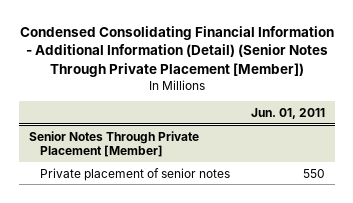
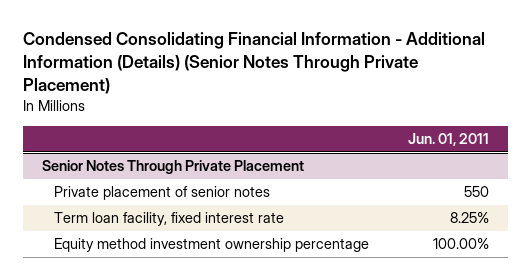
- Condensed Consolidating Financial Information - Additional Information (Detail) (Senior Notes Through Private Placement [Member])
+ Condensed Consolidating Financial Information - Additional Information (Details) (Senior Notes Through Private Placement)
- Senior Notes Through Private Placement [Member]
+ Senior Notes Through Private Placement
+ Term loan facility, fixed interest rate | 8.25%
+ Equity method investment ownership percentage | 100.00%

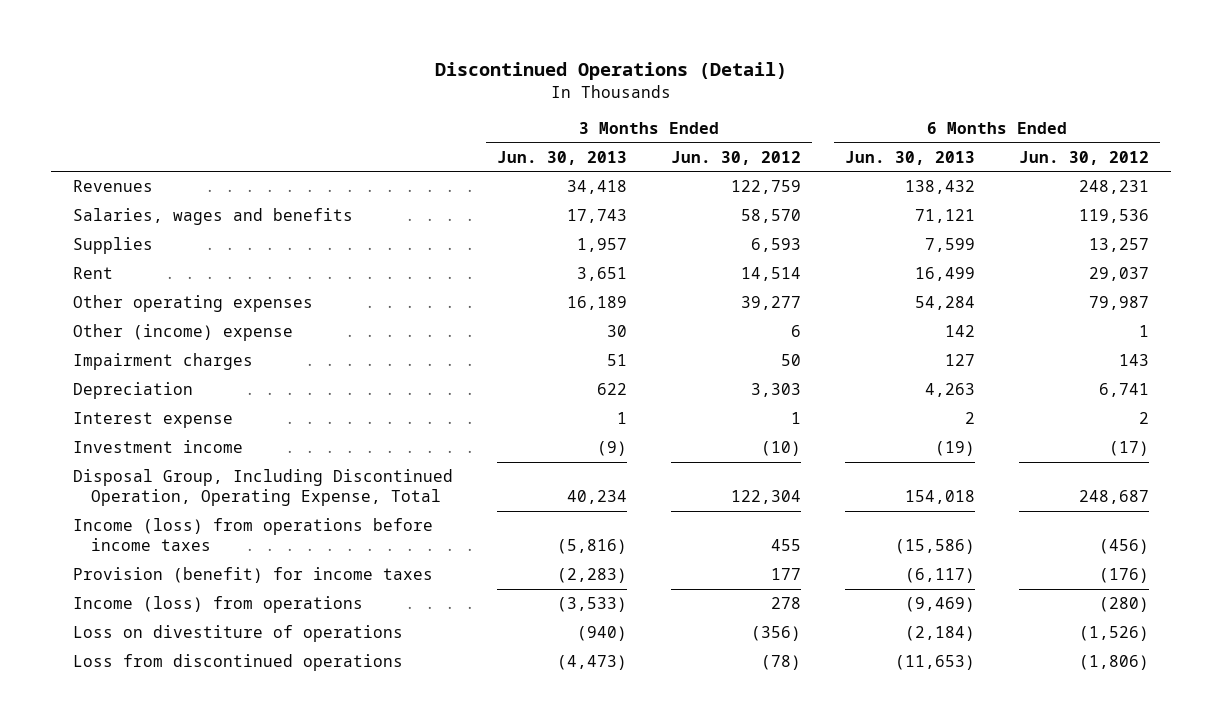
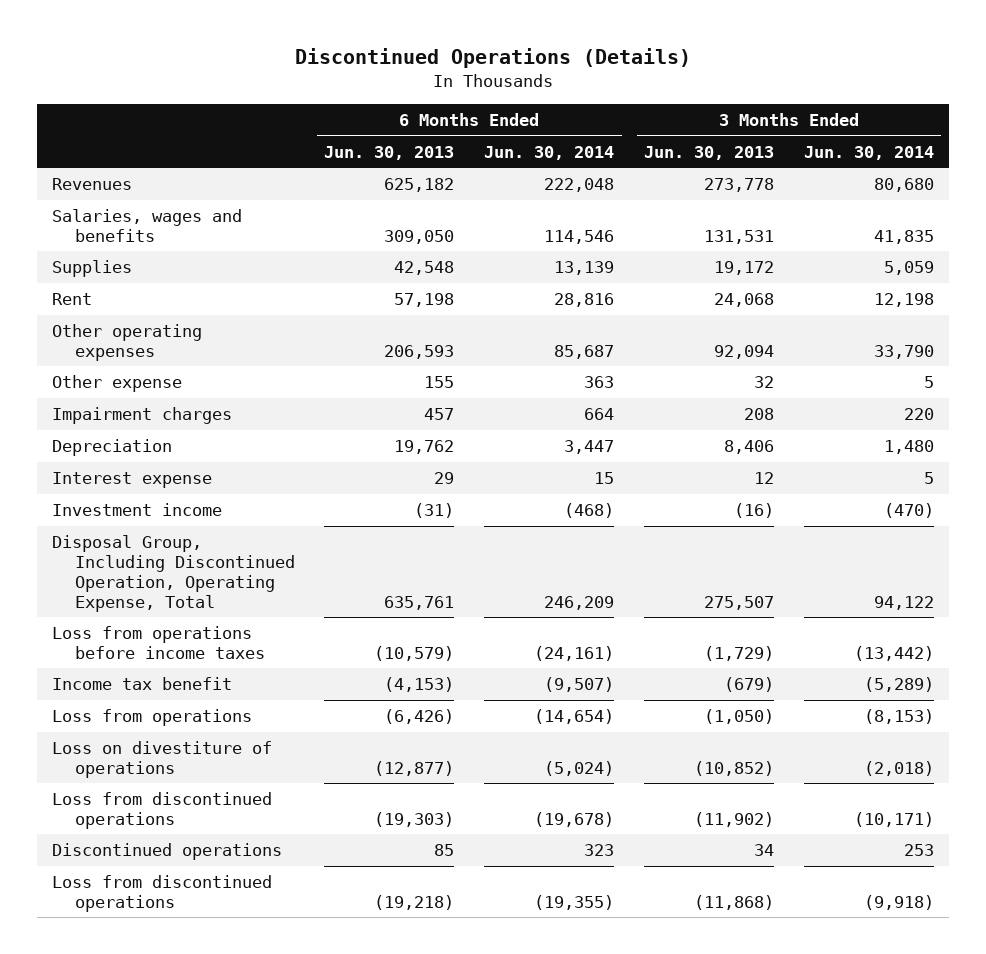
- Discontinued Operations (Detail)
+ Discontinued Operations (Details)
- | 3 Months Ended Jun. 30, 2013 | 3 Months Ended Jun. 30, 2012 | 6 Months Ended Jun. 30, 2013 | 6 Months Ended Jun. 30, 2012
+ | 6 Months Ended Jun. 30, 2013 | 6 Months Ended Jun. 30, 2014 | 3 Months Ended Jun. 30, 2013 | 3 Months Ended Jun. 30, 2014
- Revenues | 34,418 | 122,759 | 138,432 | 248,231
- Salaries, wages and benefits | 17,743 | 58,570 | 71,121 | 119,536
- Supplies | 1,957 | 6,593 | 7,599 | 13,257
- Rent | 3,651 | 14,514 | 16,499 | 29,037
- Other operating expenses | 16,189 | 39,277 | 54,284 | 79,987
- Other (income) expense | 30 | 6 | 142 | 1
- Impairment charges | 51 | 50 | 127 | 143
- Depreciation | 622 | 3,303 | 4,263 | 6,741
- Interest expense | 1 | 1 | 2 | 2
- Investment income | (9) | (10) | (19) | (17)
- Disposal Group, Including Discontinued Operation, Operating Expense, Total | 40,234 | 122,304 | 154,018 | 248,687
- Income (loss) from operations before income taxes | (5,816) | 455 | (15,586) | (456)
- Provision (benefit) for income taxes | (2,283) | 177 | (6,117) | (176)
- Income (loss) from operations | (3,533) | 278 | (9,469) | (280)
- Loss on divestiture of operations | (940) | (356) | (2,184) | (1,526)
- Loss from discontinued operations | (4,473) | (78) | (11,653) | (1,806)
+ Revenues | 625,182 | 222,048 | 273,778 | 80,680
+ Salaries, wages and benefits | 309,050 | 114,546 | 131,531 | 41,835
+ Supplies | 42,548 | 13,139 | 19,172 | 5,059
+ Rent | 57,198 | 28,816 | 24,068 | 12,198
+ Other operating expenses | 206,593 | 85,687 | 92,094 | 33,790
+ Other expense | 155 | 363 | 32 | 5
+ Impairment charges | 457 | 664 | 208 | 220
+ Depreciation | 19,762 | 3,447 | 8,406 | 1,480
+ Interest expense | 29 | 15 | 12 | 5
+ Investment income | (31) | (468) | (16) | (470)
+ Disposal Group, Including Discontinued Operation, Operating Expense, Total | 635,761 | 246,209 | 275,507 | 94,122
+ Loss from operations before income taxes | (10,579) | (24,161) | (1,729) | (13,442)
+ Income tax benefit | (4,153) | (9,507) | (679) | (5,289)
+ Loss from operations | (6,426) | (14,654) | (1,050) | (8,153)
+ Loss on divestiture of operations | (12,877) | (5,024) | (10,852) | (2,018)
+ Loss from discontinued operations | (19,303) | (19,678) | (11,902) | (10,171)
+ Discontinued operations | 85 | 323 | 34 | 253
+ Loss from discontinued operations | (19,218) | (19,355) | (11,868) | (9,918)

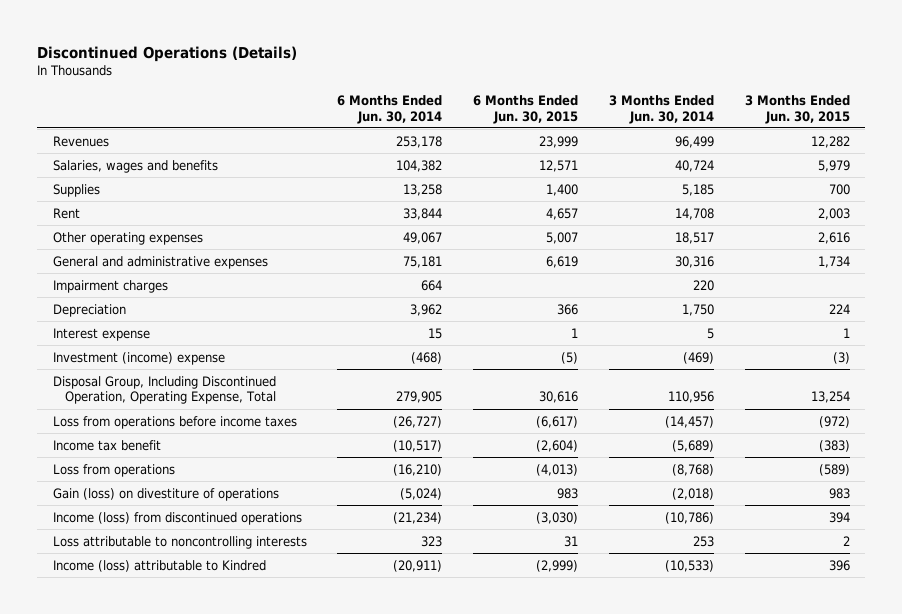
- | 6 Months Ended Jun. 30, 2013 | 6 Months Ended Jun. 30, 2014 | 3 Months Ended Jun. 30, 2013 | 3 Months Ended Jun. 30, 2014
+ | 6 Months Ended Jun. 30, 2014 | 6 Months Ended Jun. 30, 2015 | 3 Months Ended Jun. 30, 2014 | 3 Months Ended Jun. 30, 2015
- Revenues | 625,182 | 222,048 | 273,778 | 80,680
- Salaries, wages and benefits | 309,050 | 114,546 | 131,531 | 41,835
- Supplies | 42,548 | 13,139 | 19,172 | 5,059
- Rent | 57,198 | 28,816 | 24,068 | 12,198
- Other operating expenses | 206,593 | 85,687 | 92,094 | 33,790
- Other expense | 155 | 363 | 32 | 5
+ Revenues | 253,178 | 23,999 | 96,499 | 12,282
+ Salaries, wages and benefits | 104,382 | 12,571 | 40,724 | 5,979
+ Supplies | 13,258 | 1,400 | 5,185 | 700
+ Rent | 33,844 | 4,657 | 14,708 | 2,003
+ Other operating expenses | 49,067 | 5,007 | 18,517 | 2,616
+ General and administrative expenses | 75,181 | 6,619 | 30,316 | 1,734
- Depreciation | 19,762 | 3,447 | 8,406 | 1,480
+ Depreciation | 3,962 | 366 | 1,750 | 224
- Investment income | (31) | (468) | (16) | (470)
- Disposal Group, Including Discontinued Operation, Operating Expense, Total | 635,761 | 246,209 | 275,507 | 94,122
- Loss from operations before income taxes | (10,579) | (24,161) | (1,729) | (13,442)
- Income tax benefit | (4,153) | (9,507) | (679) | (5,289)
- Loss from operations | (6,426) | (14,654) | (1,050) | (8,153)
- Loss on divestiture of operations | (12,877) | (5,024) | (10,852) | (2,018)
- Loss from discontinued operations | (19,303) | (19,678) | (11,902) | (10,171)
- Discontinued operations | 85 | 323 | 34 | 253
- Loss from discontinued operations | (19,218) | (19,355) | (11,868) | (9,918)
+ Investment (income) expense | (468) | (5) | (469) | (3)
+ Disposal Group, Including Discontinued Operation, Operating Expense, Total | 279,905 | 30,616 | 110,956 | 13,254
+ Loss from operations before income taxes | (26,727) | (6,617) | (14,457) | (972)
+ Income tax benefit | (10,517) | (2,604) | (5,689) | (383)
+ Loss from operations | (16,210) | (4,013) | (8,768) | (589)
+ Gain (loss) on divestiture of operations | (5,024) | 983 | (2,018) | 983
+ Income (loss) from discontinued operations | (21,234) | (3,030) | (10,786) | 394
+ Loss attributable to noncontrolling interests | 323 | 31 | 253 | 2
+ Income (loss) attributable to Kindred | (20,911) | (2,999) | (10,533) | 396

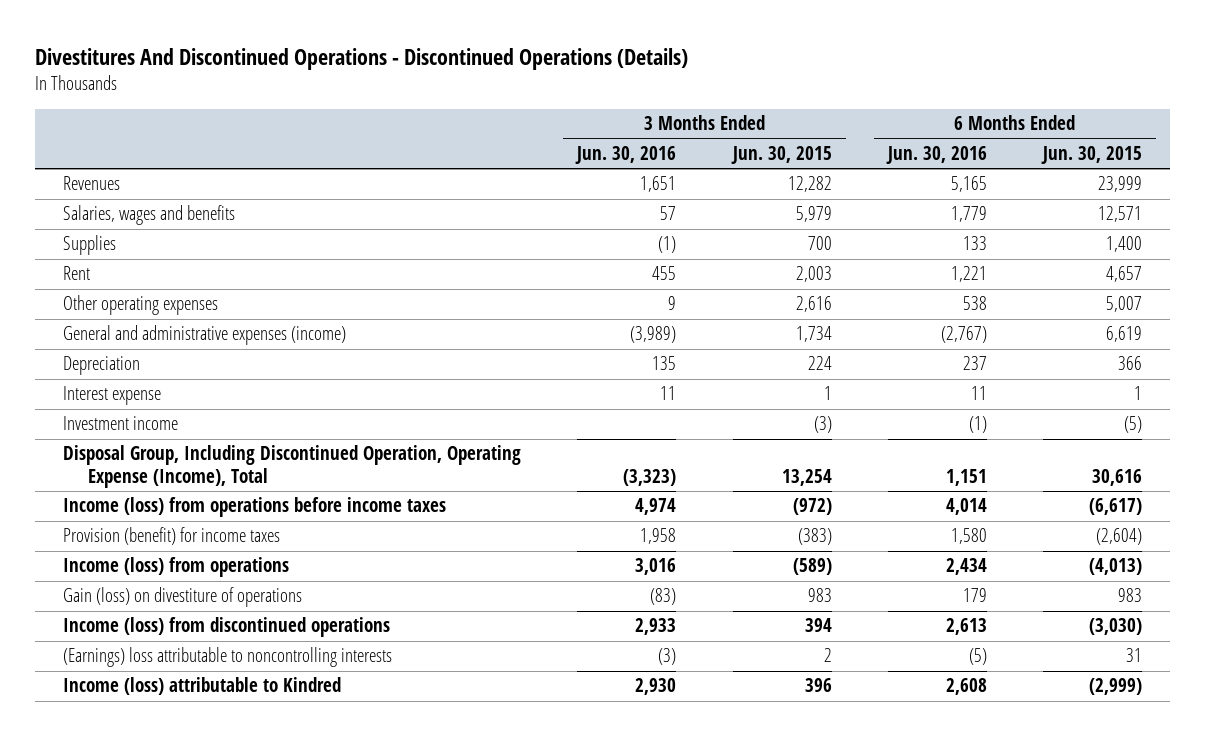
- Discontinued Operations (Details)
+ Divestitures And Discontinued Operations - Discontinued Operations (Details)
- | 6 Months Ended Jun. 30, 2014 | 6 Months Ended Jun. 30, 2015 | 3 Months Ended Jun. 30, 2014 | 3 Months Ended Jun. 30, 2015
+ | 3 Months Ended Jun. 30, 2016 | 3 Months Ended Jun. 30, 2015 | 6 Months Ended Jun. 30, 2016 | 6 Months Ended Jun. 30, 2015
- General and administrative expenses | 75,181 | 6,619 | 30,316 | 1,734
- Impairment charges | 664 | | 220 |
+ General and administrative expenses (income) | (3,989) | 1,734 | (2,767) | 6,619
- Investment (income) expense | (468) | (5) | (469) | (3)
- Disposal Group, Including Discontinued Operation, Operating Expense, Total | 279,905 | 30,616 | 110,956 | 13,254
- Loss from operations before income taxes | (26,727) | (6,617) | (14,457) | (972)
- Income tax benefit | (10,517) | (2,604) | (5,689) | (383)
- Loss from operations | (16,210) | (4,013) | (8,768) | (589)
+ Investment income | | (3) | (1) | (5)
+ Disposal Group, Including Discontinued Operation, Operating Expense (Income), Total | (3,323) | 13,254 | 1,151 | 30,616
+ Income (loss) from operations before income taxes | 4,974 | (972) | 4,014 | (6,617)
+ Provision (benefit) for income taxes | 1,958 | (383) | 1,580 | (2,604)
+ Income (loss) from operations | 3,016 | (589) | 2,434 | (4,013)
- Loss attributable to noncontrolling interests | 323 | 31 | 253 | 2
+ (Earnings) loss attributable to noncontrolling interests | (3) | 2 | (5) | 31

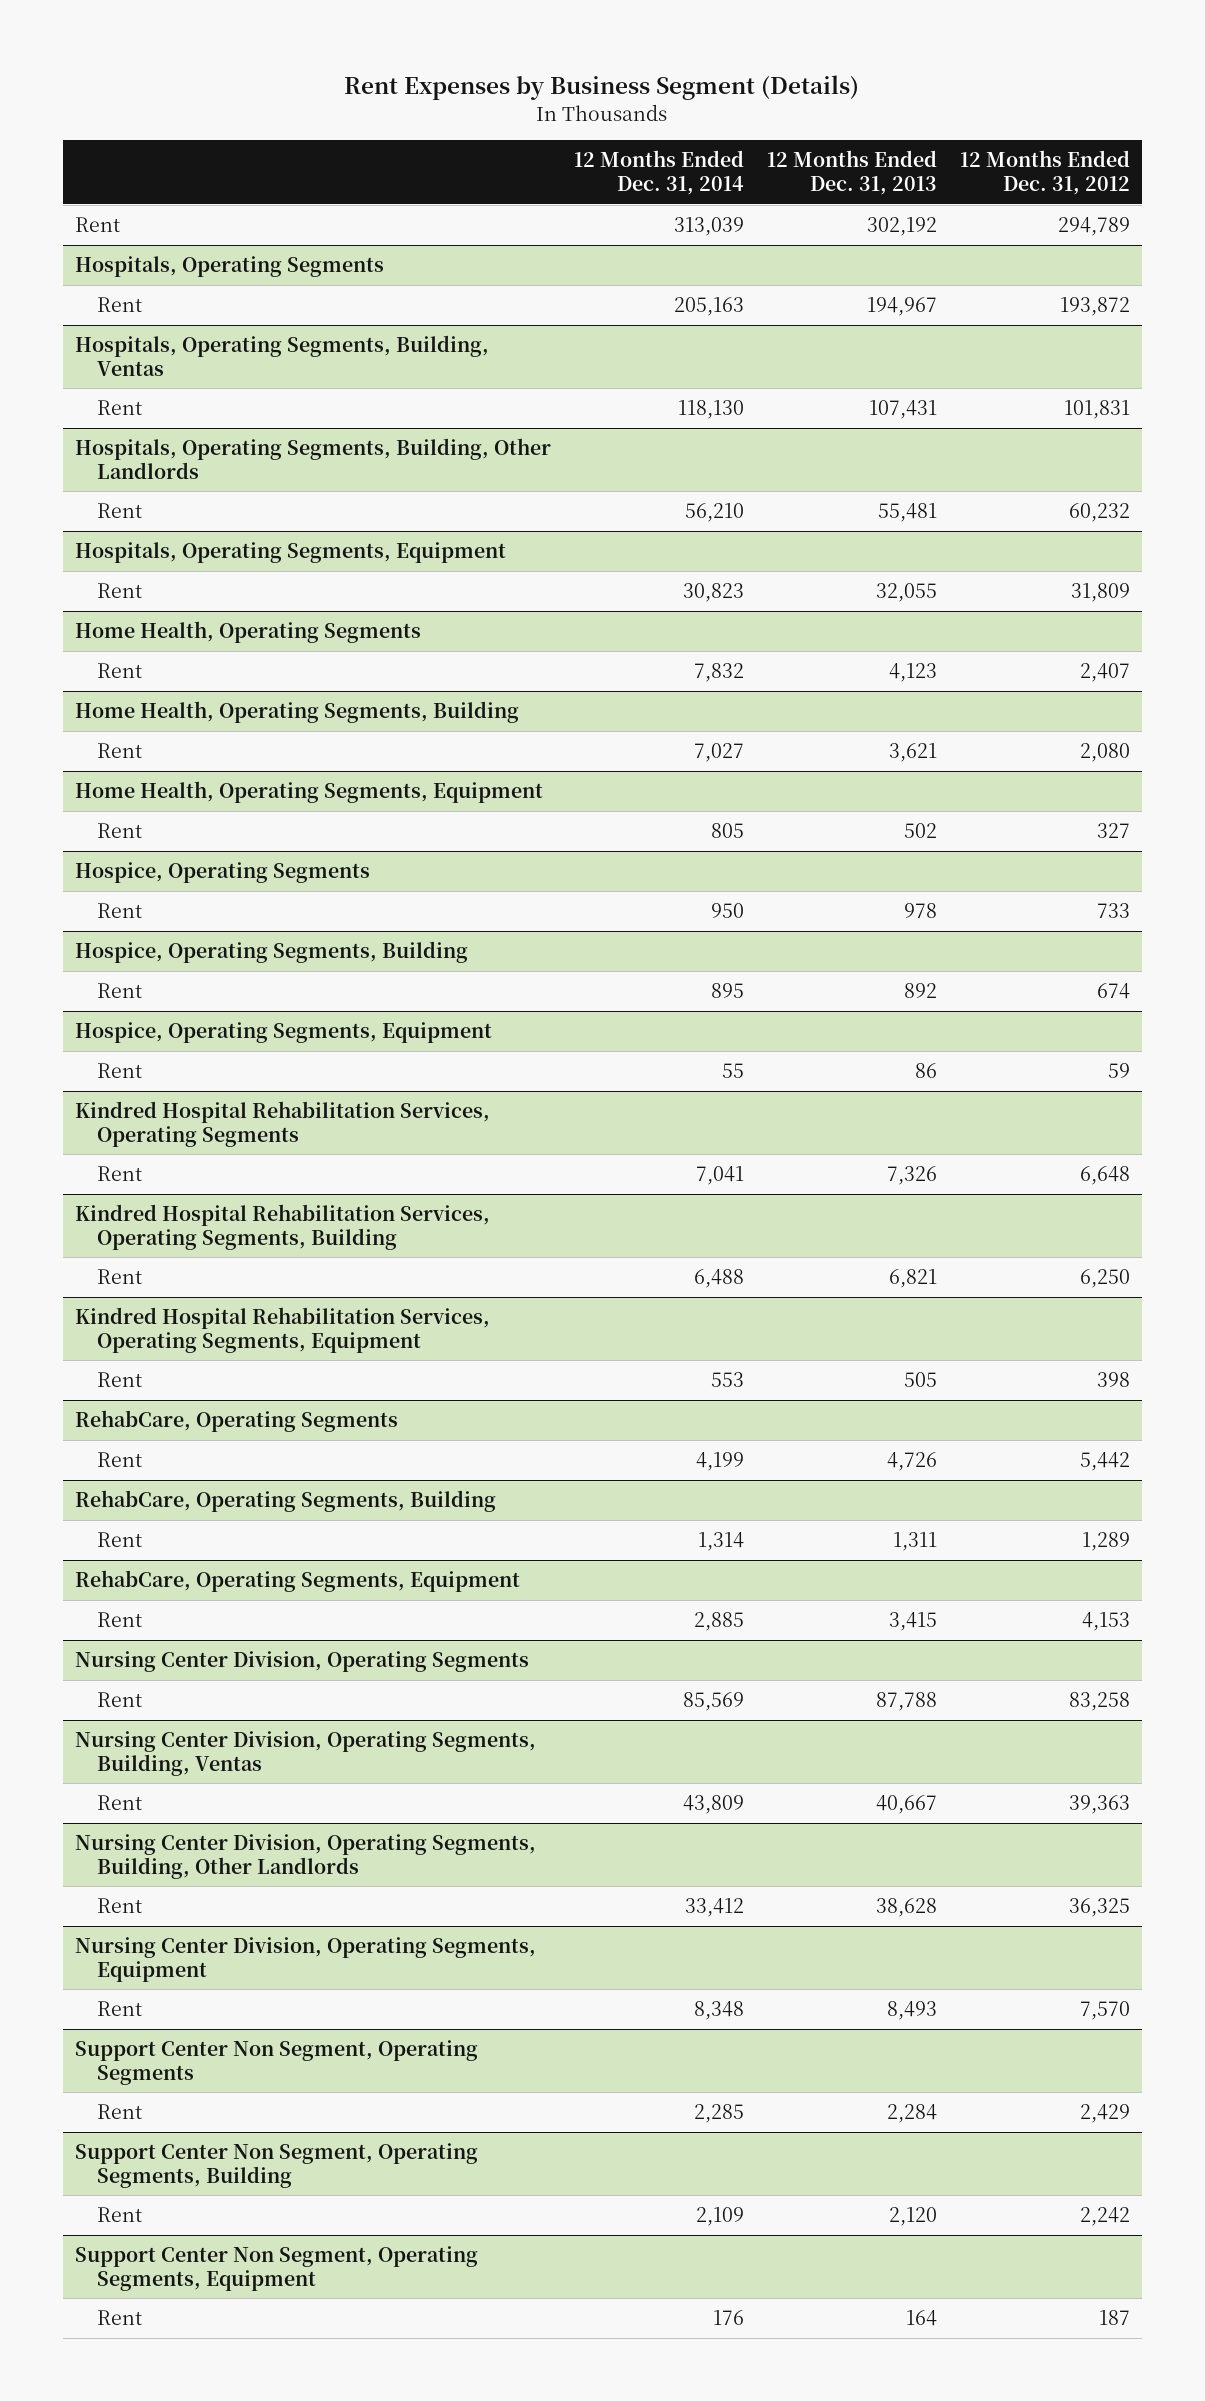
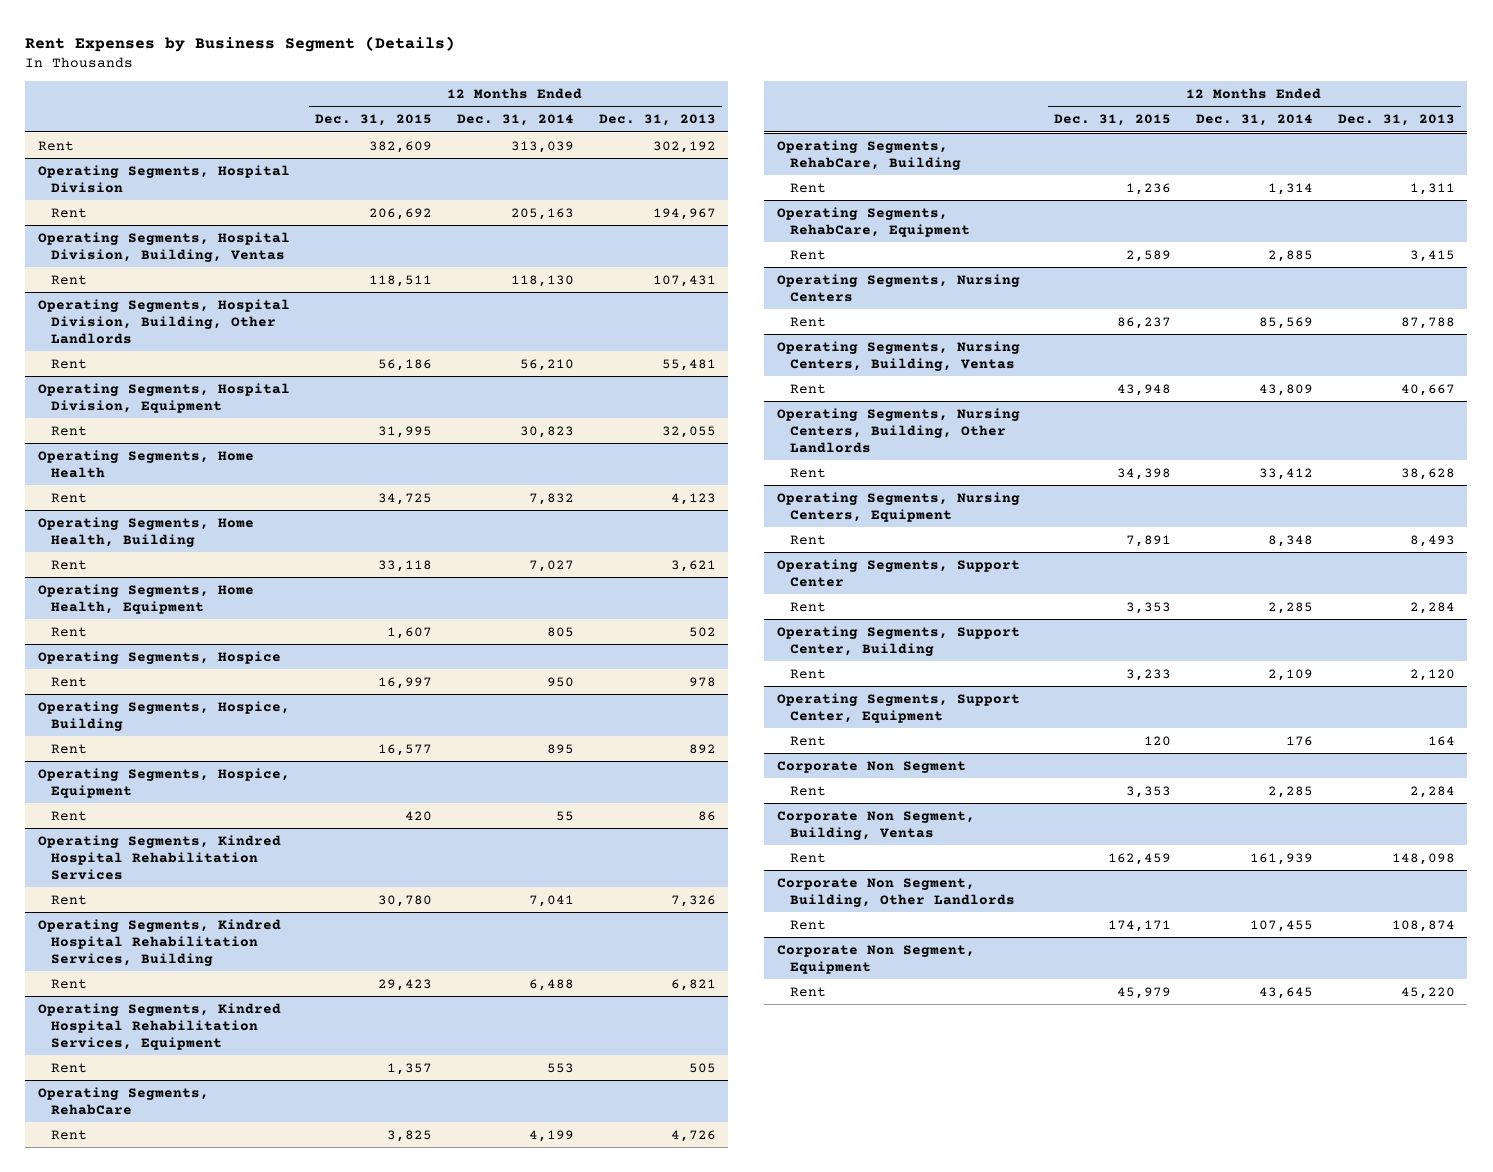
- | 12 Months Ended Dec. 31, 2014 | 12 Months Ended Dec. 31, 2013 | 12 Months Ended Dec. 31, 2012
+ | 12 Months Ended Dec. 31, 2015 | 12 Months Ended Dec. 31, 2014 | 12 Months Ended Dec. 31, 2013
- Hospitals, Operating Segments
+ Operating Segments, Hospital Division
- Hospitals, Operating Segments, Building, Ventas
+ Operating Segments, Hospital Division, Building, Ventas
- Hospitals, Operating Segments, Building, Other Landlords
+ Operating Segments, Hospital Division, Building, Other Landlords
- Hospitals, Operating Segments, Equipment
+ Operating Segments, Hospital Division, Equipment
- Home Health, Operating Segments
+ Operating Segments, Home Health
- Home Health, Operating Segments, Building
+ Operating Segments, Home Health, Building
- Home Health, Operating Segments, Equipment
+ Operating Segments, Home Health, Equipment
- Hospice, Operating Segments
+ Operating Segments, Hospice
- Hospice, Operating Segments, Building
+ Operating Segments, Hospice, Building
- Hospice, Operating Segments, Equipment
+ Operating Segments, Hospice, Equipment
- Kindred Hospital Rehabilitation Services, Operating Segments
+ Operating Segments, Kindred Hospital Rehabilitation Services
- Kindred Hospital Rehabilitation Services, Operating Segments, Building
+ Operating Segments, Kindred Hospital Rehabilitation Services, Building
- Kindred Hospital Rehabilitation Services, Operating Segments, Equipment
+ Operating Segments, Kindred Hospital Rehabilitation Services, Equipment
- RehabCare, Operating Segments
+ Operating Segments, RehabCare
- RehabCare, Operating Segments, Building
+ Operating Segments, RehabCare, Building
- RehabCare, Operating Segments, Equipment
+ Operating Segments, RehabCare, Equipment
- Nursing Center Division, Operating Segments
+ Operating Segments, Nursing Centers
- Nursing Center Division, Operating Segments, Building, Ventas
+ Operating Segments, Nursing Centers, Building, Ventas
- Nursing Center Division, Operating Segments, Building, Other Landlords
+ Operating Segments, Nursing Centers, Building, Other Landlords
- Nursing Center Division, Operating Segments, Equipment
+ Operating Segments, Nursing Centers, Equipment
- Support Center Non Segment, Operating Segments
+ Operating Segments, Support Center
- Support Center Non Segment, Operating Segments, Building
+ Operating Segments, Support Center, Building
- Support Center Non Segment, Operating Segments, Equipment
+ Operating Segments, Support Center, Equipment
+ Corporate Non Segment
+ Rent | 3,353 | 2,285 | 2,284
+ Corporate Non Segment, Building, Ventas
+ Rent | 162,459 | 161,939 | 148,098
+ Corporate Non Segment, Building, Other Landlords
+ Rent | 174,171 | 107,455 | 108,874
+ Corporate Non Segment, Equipment
+ Rent | 45,979 | 43,645 | 45,220

